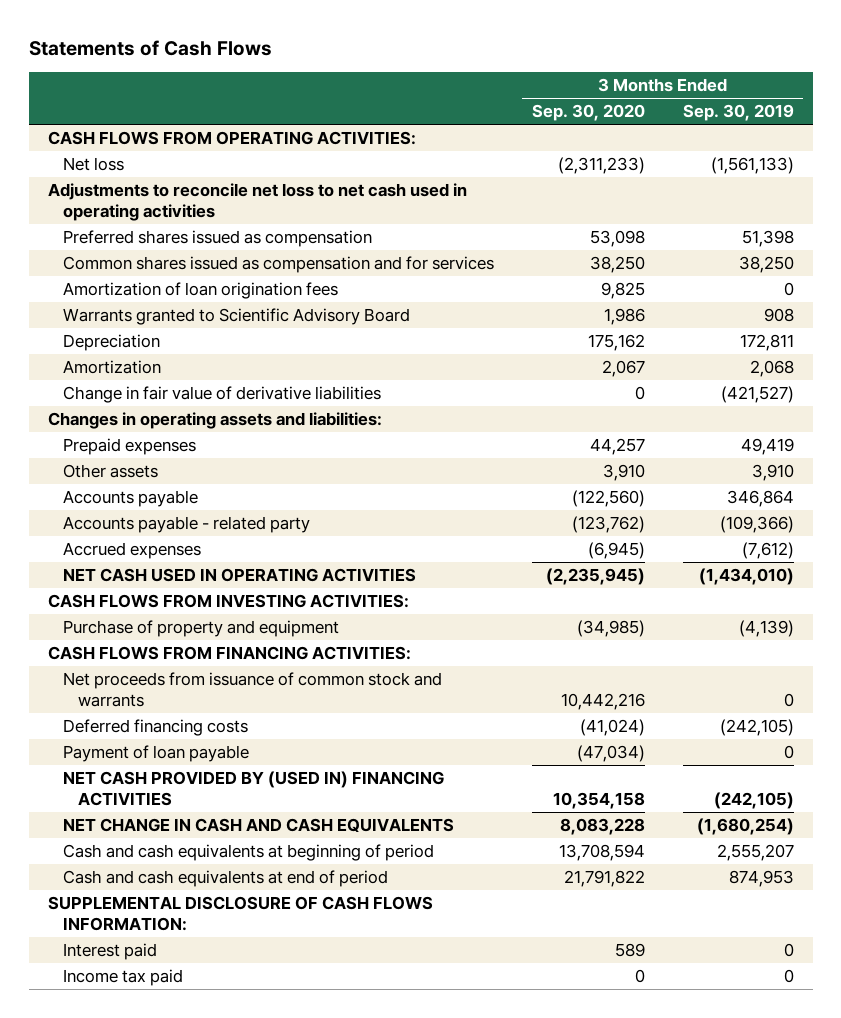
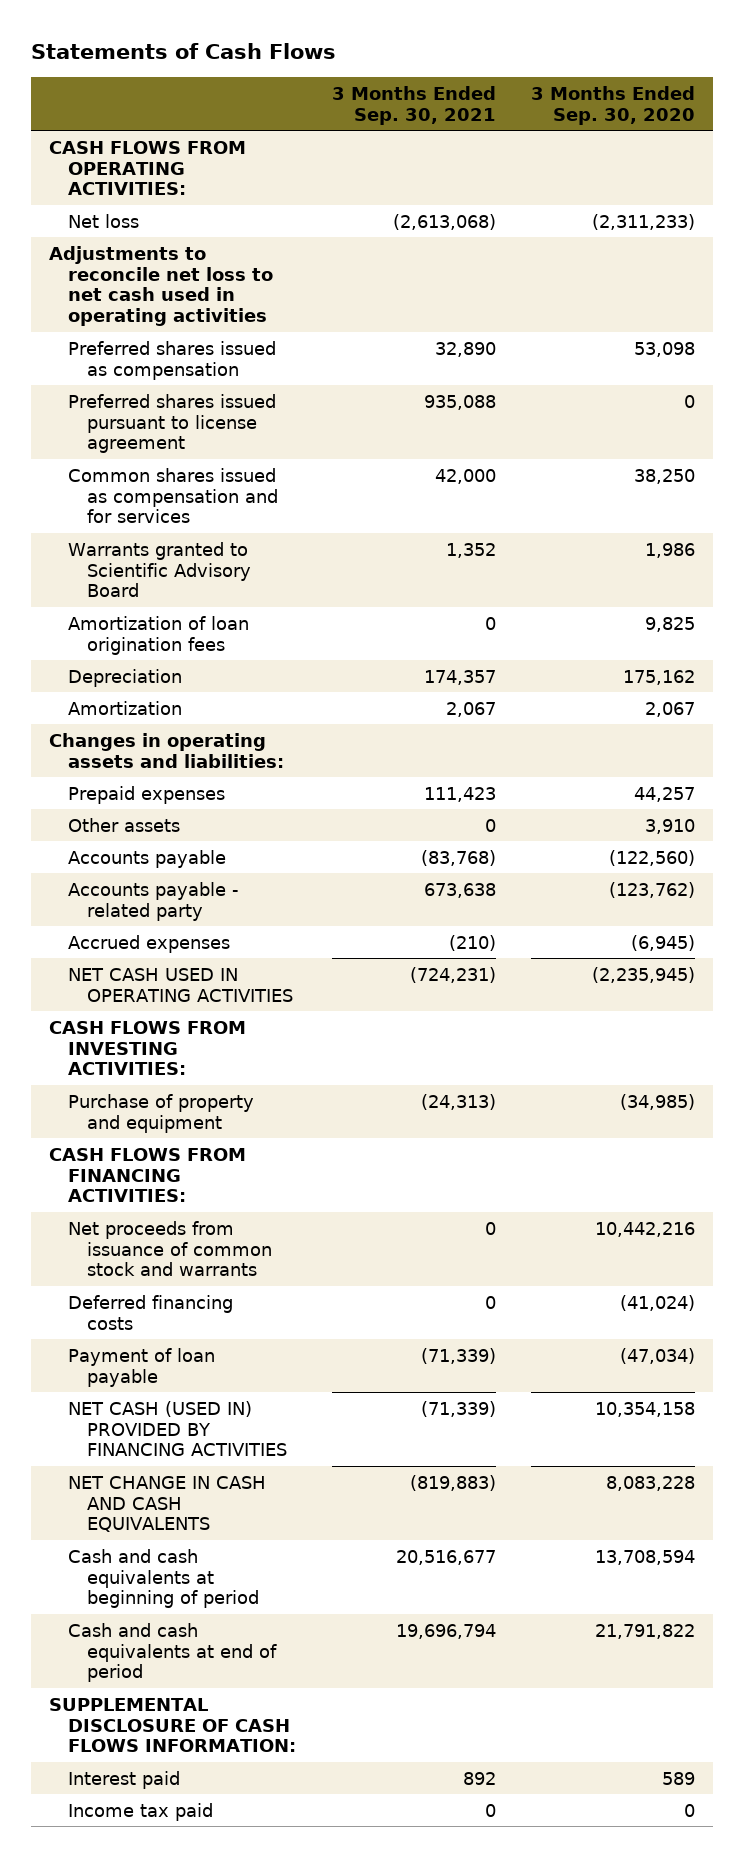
- | 3 Months Ended Sep. 30, 2020 | 3 Months Ended Sep. 30, 2019
+ | 3 Months Ended Sep. 30, 2021 | 3 Months Ended Sep. 30, 2020
+ Preferred shares issued pursuant to license agreement | 935,088 | 0
moved down: Amortization of loan origination fees | 0 | 9,825
- Change in fair value of derivative liabilities | 0 | (421,527)
- NET CASH PROVIDED BY (USED IN) FINANCING ACTIVITIES | 10,354,158 | (242,105)
+ NET CASH (USED IN) PROVIDED BY FINANCING ACTIVITIES | (71,339) | 10,354,158

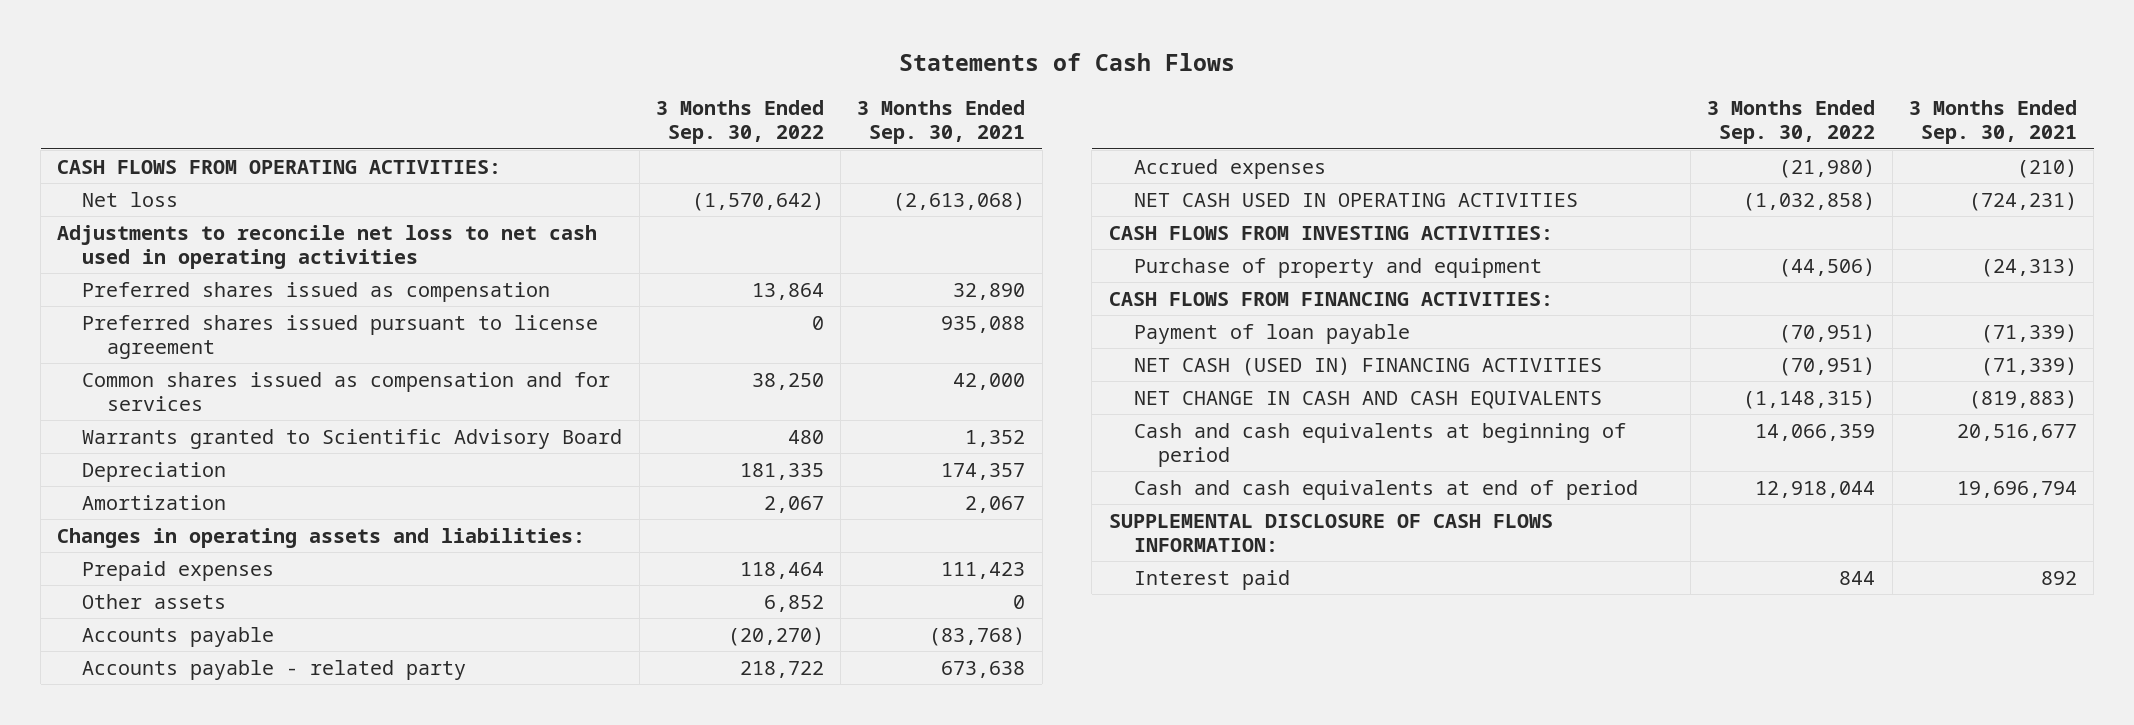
- | 3 Months Ended Sep. 30, 2021 | 3 Months Ended Sep. 30, 2020
+ | 3 Months Ended Sep. 30, 2022 | 3 Months Ended Sep. 30, 2021
- Amortization of loan origination fees | 0 | 9,825
- Net proceeds from issuance of common stock and warrants | 0 | 10,442,216
- Deferred financing costs | 0 | (41,024)
- NET CASH (USED IN) PROVIDED BY FINANCING ACTIVITIES | (71,339) | 10,354,158
+ NET CASH (USED IN) FINANCING ACTIVITIES | (70,951) | (71,339)
- Income tax paid | 0 | 0

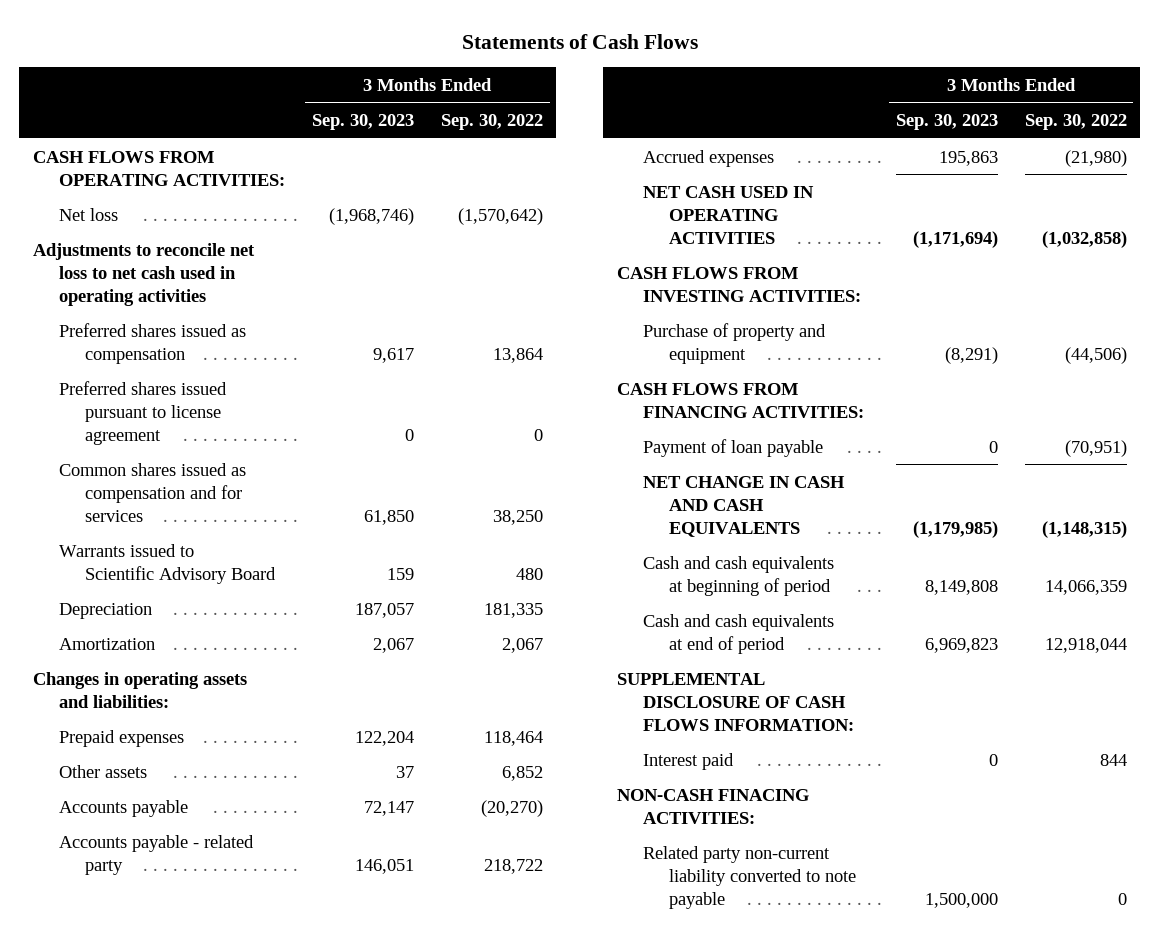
- | 3 Months Ended Sep. 30, 2022 | 3 Months Ended Sep. 30, 2021
+ | 3 Months Ended Sep. 30, 2023 | 3 Months Ended Sep. 30, 2022
- Warrants granted to Scientific Advisory Board | 480 | 1,352
+ Warrants issued to Scientific Advisory Board | 159 | 480
- NET CASH (USED IN) FINANCING ACTIVITIES | (70,951) | (71,339)
+ NON-CASH FINACING ACTIVITIES:
+ Related party non-current liability converted to note payable | 1,500,000 | 0

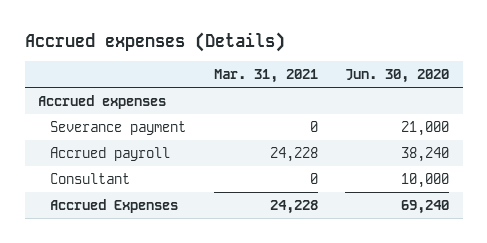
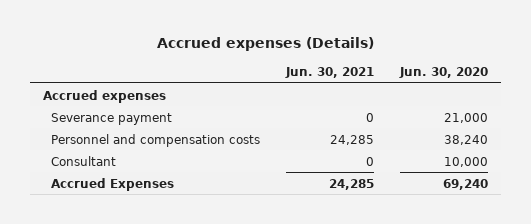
- | Mar. 31, 2021 | Jun. 30, 2020
+ | Jun. 30, 2021 | Jun. 30, 2020
- Accrued payroll | 24,228 | 38,240
+ Personnel and compensation costs | 24,285 | 38,240

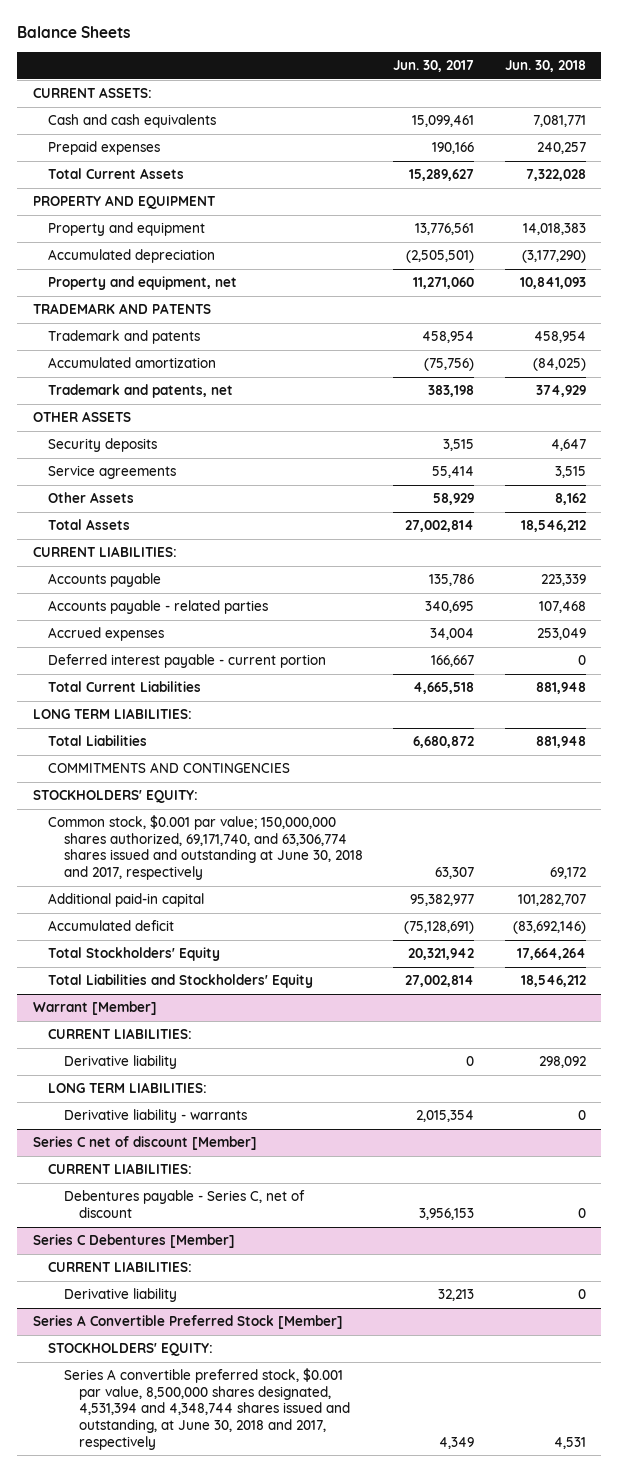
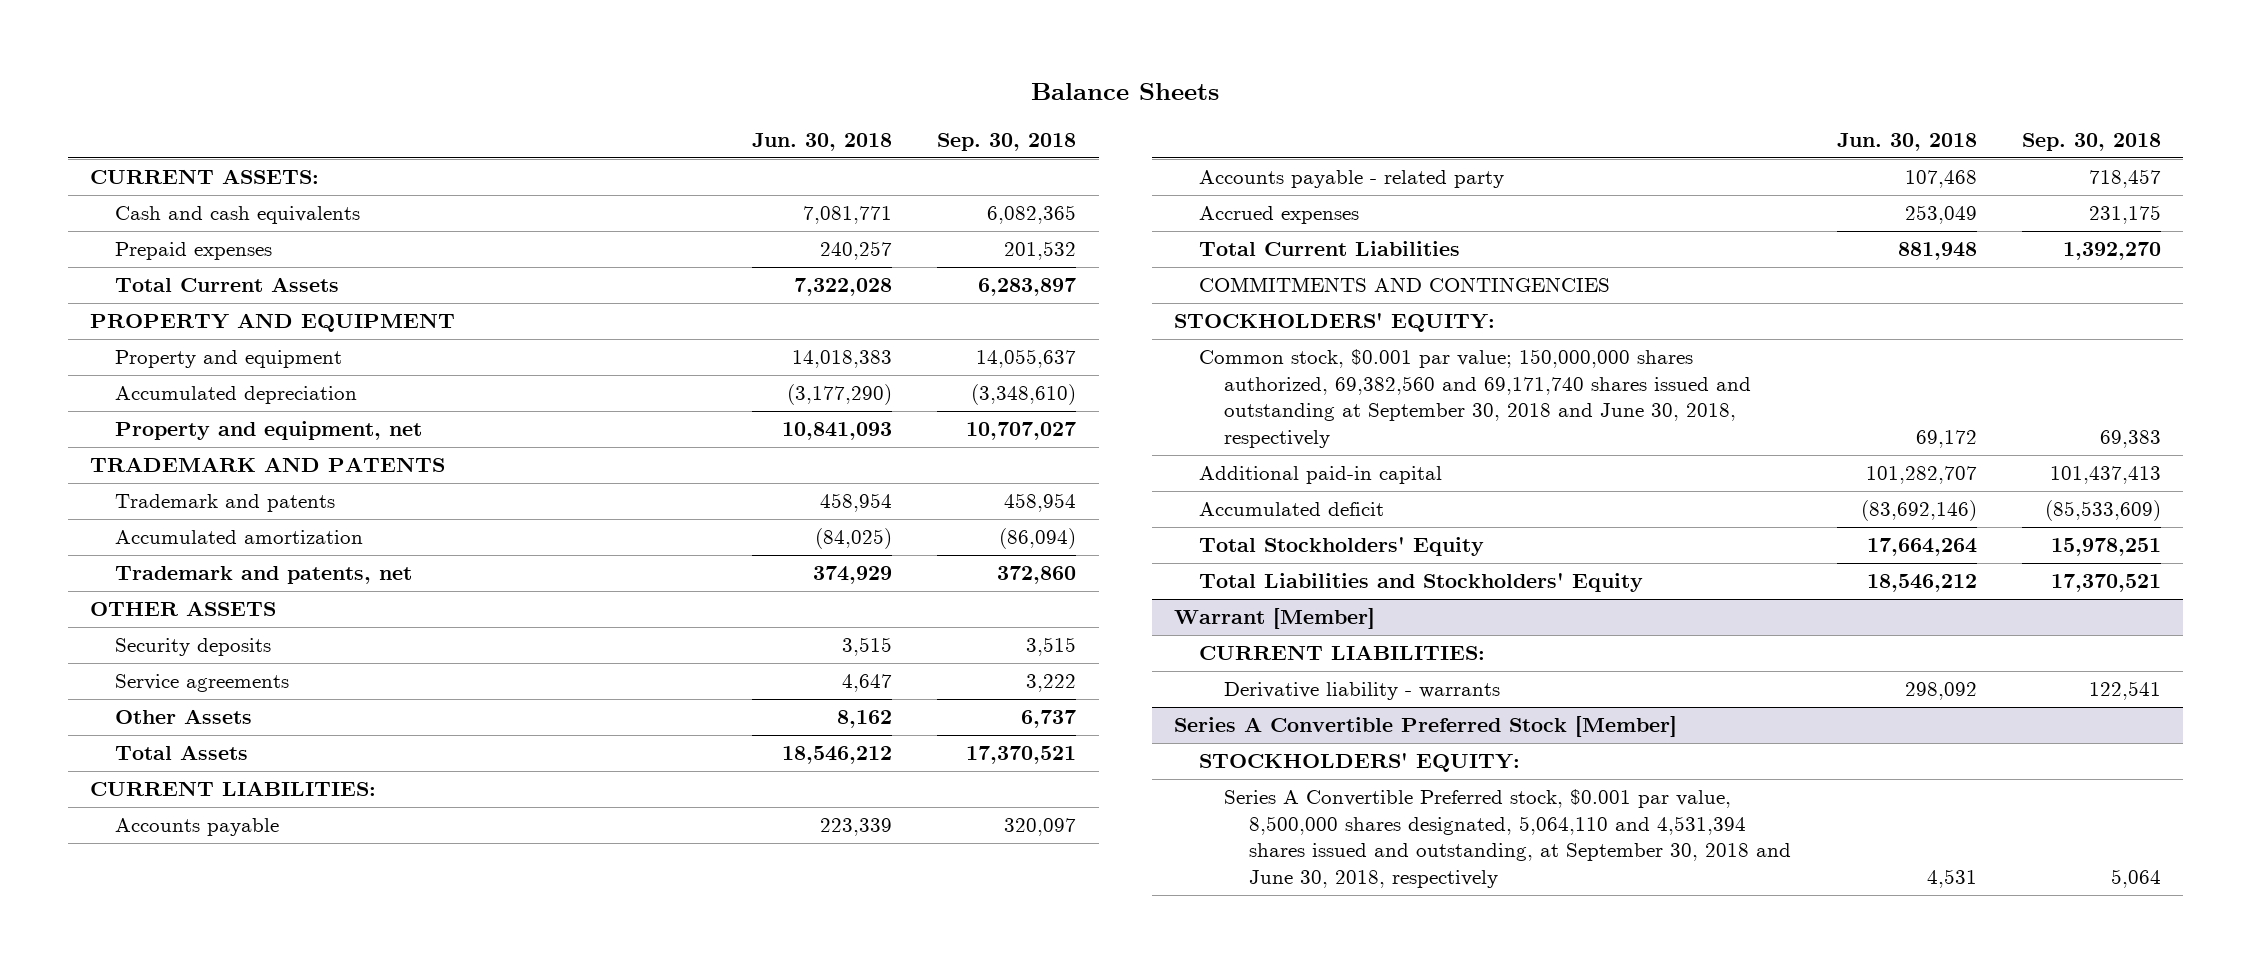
- | Jun. 30, 2017 | Jun. 30, 2018
+ | Jun. 30, 2018 | Sep. 30, 2018
- Security deposits | 3,515 | 4,647
- Service agreements | 55,414 | 3,515
+ Security deposits | 3,515 | 3,515
+ Service agreements | 4,647 | 3,222
- Accounts payable - related parties | 340,695 | 107,468
+ Accounts payable - related party | 107,468 | 718,457
- Deferred interest payable - current portion | 166,667 | 0
- LONG TERM LIABILITIES:
- Total Liabilities | 6,680,872 | 881,948
- Common stock, $0.001 par value; 150,000,000 shares authorized, 69,171,740, and 63,306,774 shares issued and outstanding at June 30, 2018 and 2017, respectively | 63,307 | 69,172
+ Common stock, $0.001 par value; 150,000,000 shares authorized, 69,382,560 and 69,171,740 shares issued and outstanding at September 30, 2018 and June 30, 2018, respectively | 69,172 | 69,383
@ Warrant [Member]
- Derivative liability | 0 | 298,092
- LONG TERM LIABILITIES:
- Derivative liability - warrants | 2,015,354 | 0
- Series C net of discount [Member]
- CURRENT LIABILITIES:
- Debentures payable - Series C, net of discount | 3,956,153 | 0
- Series C Debentures [Member]
- CURRENT LIABILITIES:
- Derivative liability | 32,213 | 0
@ Warrant [Member]
+ Derivative liability - warrants | 298,092 | 122,541
@ Series A Convertible Preferred Stock [Member]
- Series A convertible preferred stock, $0.001 par value, 8,500,000 shares designated, 4,531,394 and 4,348,744 shares issued and outstanding, at June 30, 2018 and 2017, respectively | 4,349 | 4,531
+ Series A Convertible Preferred stock, $0.001 par value, 8,500,000 shares designated, 5,064,110 and 4,531,394 shares issued and outstanding, at September 30, 2018 and June 30, 2018, respectively | 4,531 | 5,064

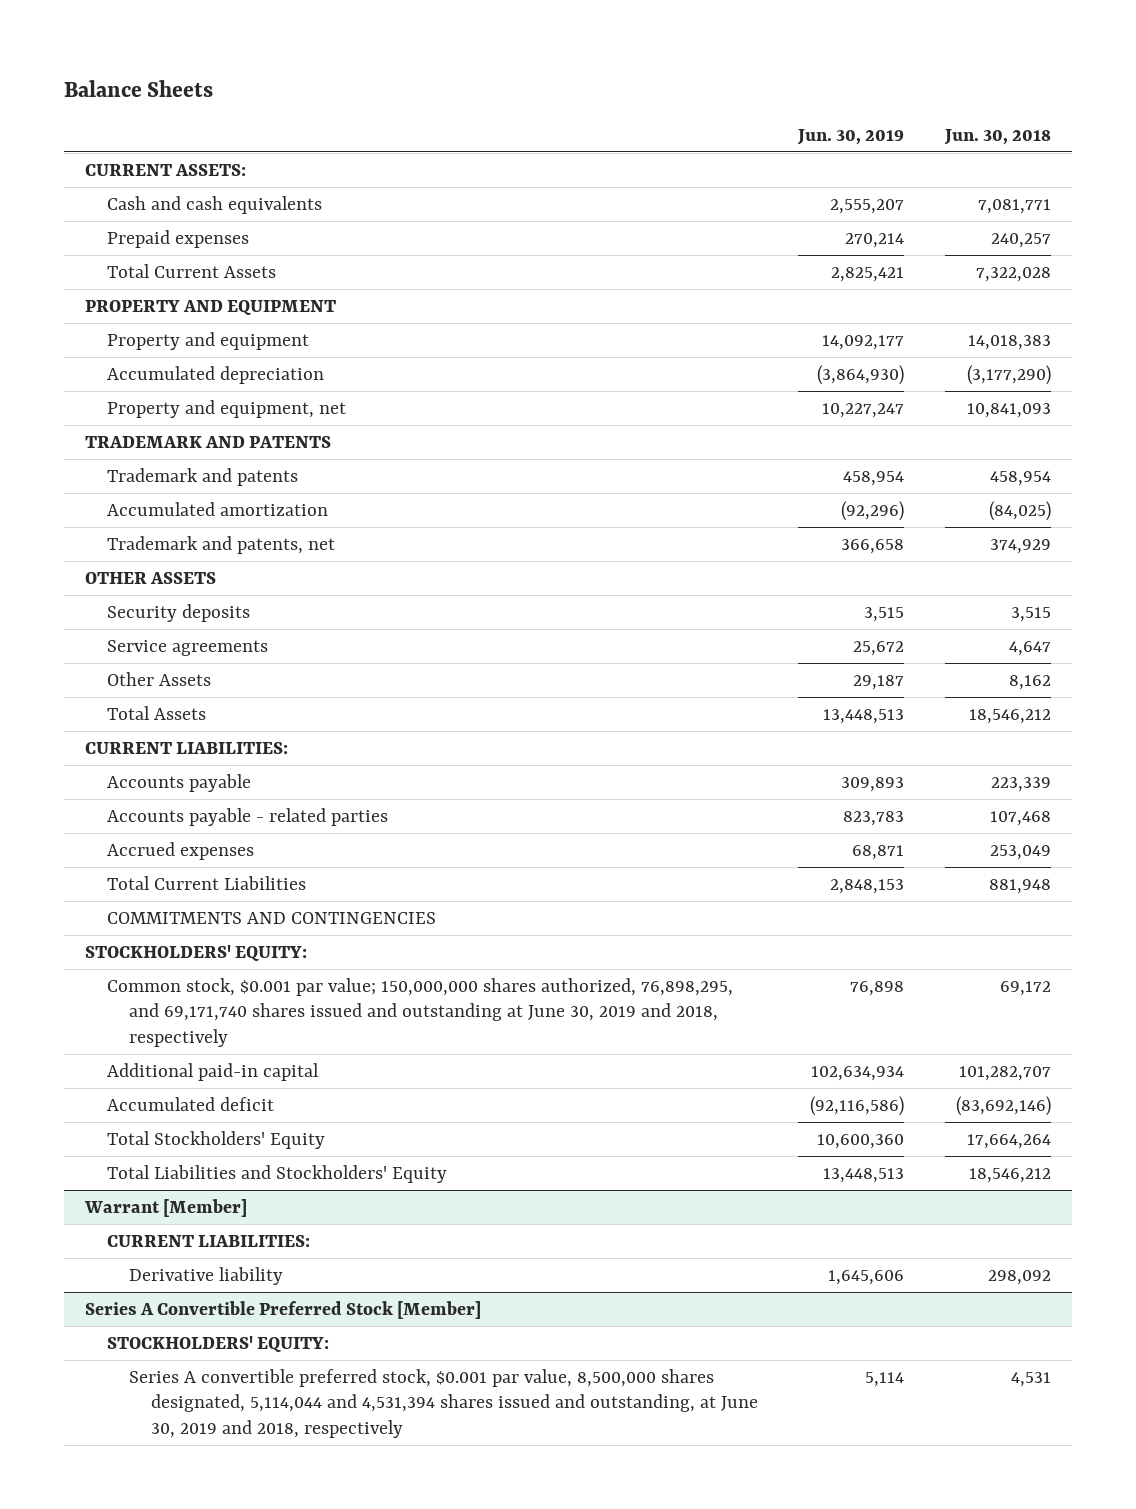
- | Jun. 30, 2018 | Sep. 30, 2018
+ | Jun. 30, 2019 | Jun. 30, 2018
- Accounts payable - related party | 107,468 | 718,457
+ Accounts payable - related parties | 823,783 | 107,468
- Common stock, $0.001 par value; 150,000,000 shares authorized, 69,382,560 and 69,171,740 shares issued and outstanding at September 30, 2018 and June 30, 2018, respectively | 69,172 | 69,383
+ Common stock, $0.001 par value; 150,000,000 shares authorized, 76,898,295, and 69,171,740 shares issued and outstanding at June 30, 2019 and 2018, respectively | 76,898 | 69,172
@ Warrant [Member]
- Derivative liability - warrants | 298,092 | 122,541
+ Derivative liability | 1,645,606 | 298,092
@ Series A Convertible Preferred Stock [Member]
- Series A Convertible Preferred stock, $0.001 par value, 8,500,000 shares designated, 5,064,110 and 4,531,394 shares issued and outstanding, at September 30, 2018 and June 30, 2018, respectively | 4,531 | 5,064
+ Series A convertible preferred stock, $0.001 par value, 8,500,000 shares designated, 5,114,044 and 4,531,394 shares issued and outstanding, at June 30, 2019 and 2018, respectively | 5,114 | 4,531

